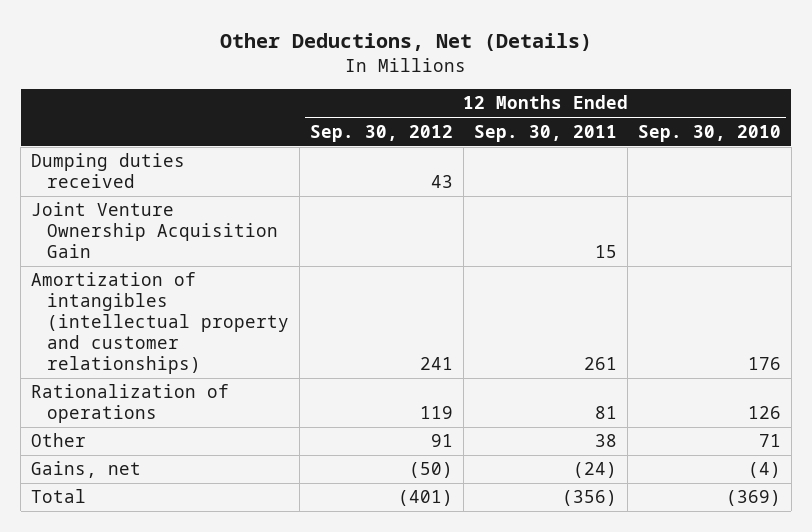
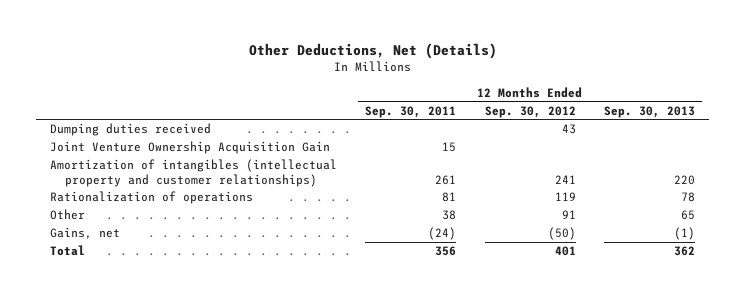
- | 12 Months Ended Sep. 30, 2012 | 12 Months Ended Sep. 30, 2011 | 12 Months Ended Sep. 30, 2010
+ | 12 Months Ended Sep. 30, 2011 | 12 Months Ended Sep. 30, 2012 | 12 Months Ended Sep. 30, 2013
- Total | (401) | (356) | (369)
+ Total | 356 | 401 | 362

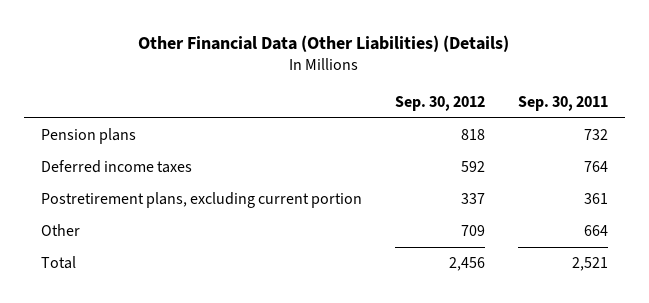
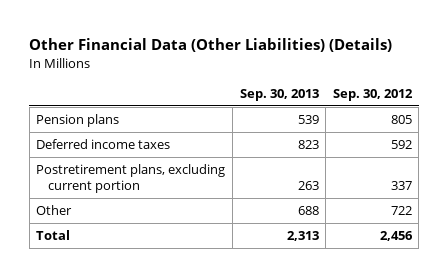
- | Sep. 30, 2012 | Sep. 30, 2011
+ | Sep. 30, 2013 | Sep. 30, 2012
- Pension plans | 818 | 732
+ Pension plans | 539 | 805
- Other | 709 | 664
+ Other | 688 | 722

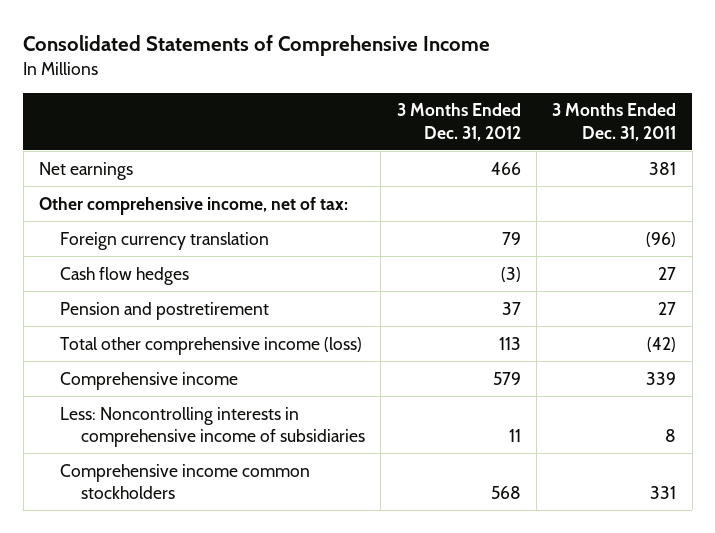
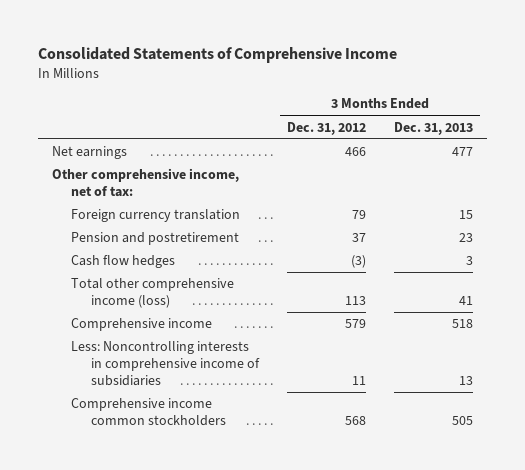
- | 3 Months Ended Dec. 31, 2012 | 3 Months Ended Dec. 31, 2011
+ | 3 Months Ended Dec. 31, 2012 | 3 Months Ended Dec. 31, 2013
moved down: Cash flow hedges | (3) | 3

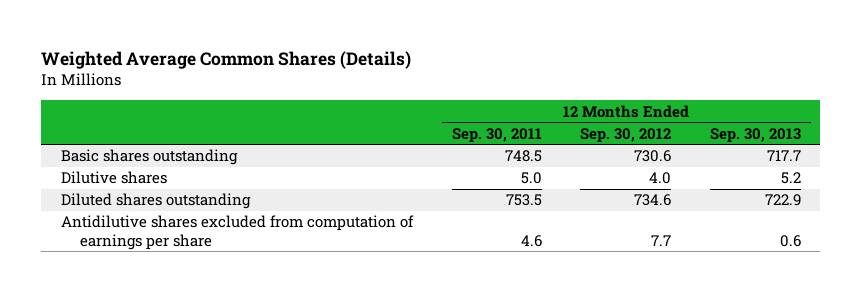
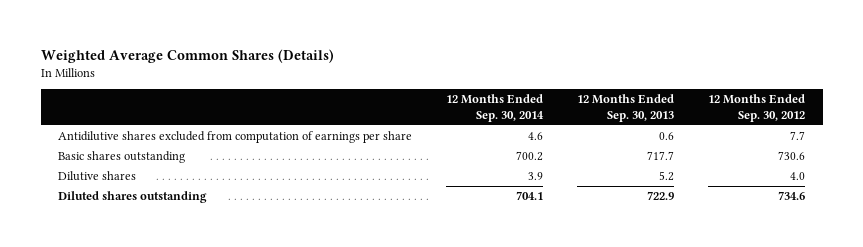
- | 12 Months Ended Sep. 30, 2011 | 12 Months Ended Sep. 30, 2012 | 12 Months Ended Sep. 30, 2013
+ | 12 Months Ended Sep. 30, 2014 | 12 Months Ended Sep. 30, 2013 | 12 Months Ended Sep. 30, 2012
moved up: Antidilutive shares excluded from computation of earnings per share | 4.6 | 0.6 | 7.7

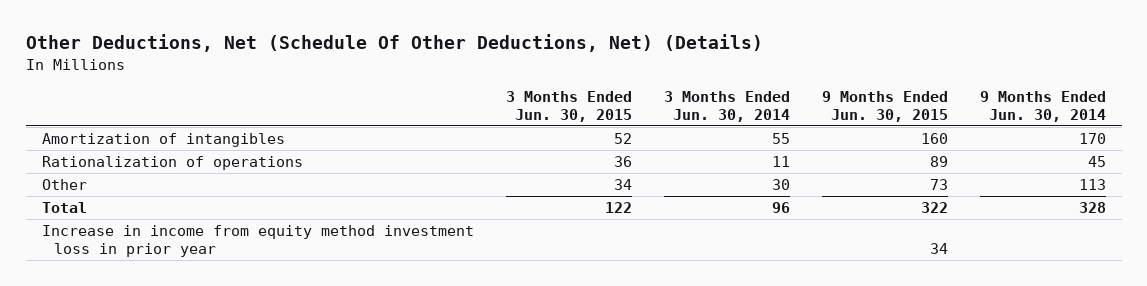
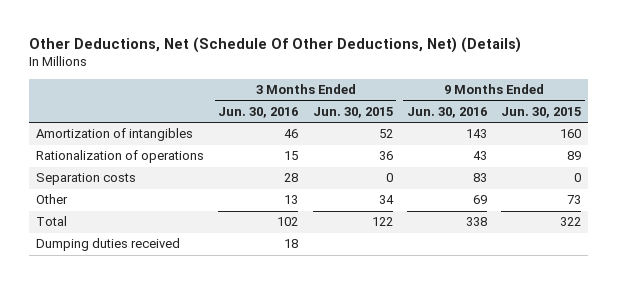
- | 3 Months Ended Jun. 30, 2015 | 3 Months Ended Jun. 30, 2014 | 9 Months Ended Jun. 30, 2015 | 9 Months Ended Jun. 30, 2014
+ | 3 Months Ended Jun. 30, 2016 | 3 Months Ended Jun. 30, 2015 | 9 Months Ended Jun. 30, 2016 | 9 Months Ended Jun. 30, 2015
+ Separation costs | 28 | 0 | 83 | 0
- Increase in income from equity method investment loss in prior year | | | 34 |
+ Dumping duties received | 18 | | |

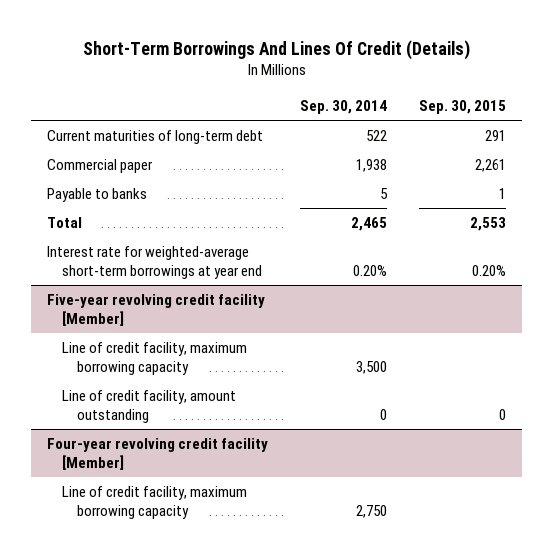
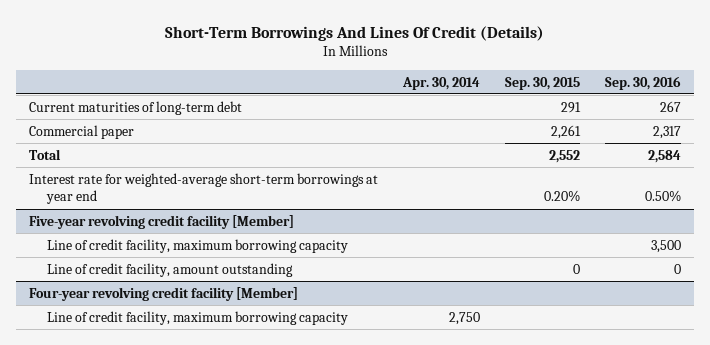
- | Sep. 30, 2014 | Sep. 30, 2015
+ | Apr. 30, 2014 | Sep. 30, 2015 | Sep. 30, 2016
- Payable to banks | 5 | 1
- Total | 2,465 | 2,553
+ Total | | 2,552 | 2,584

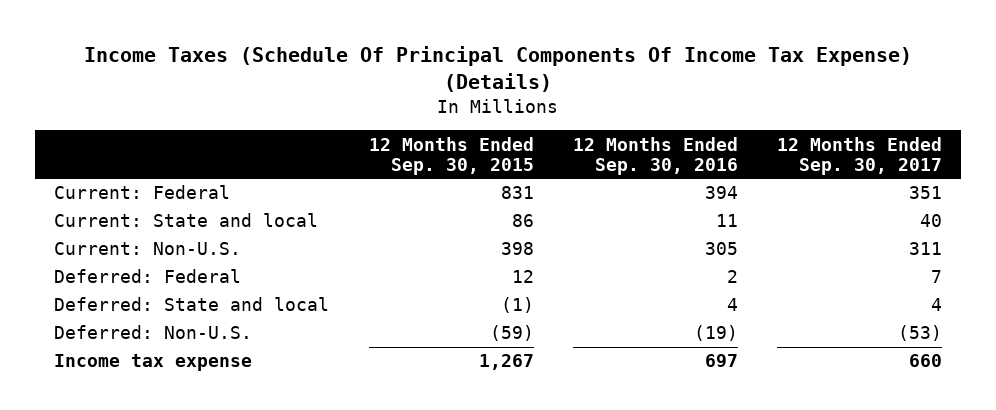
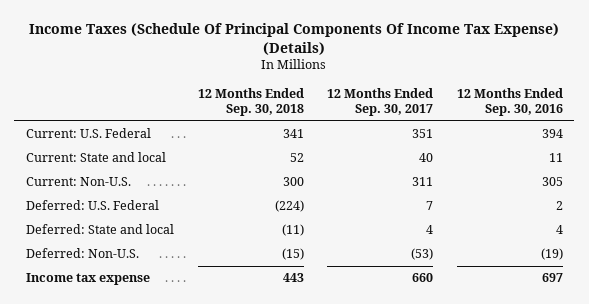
- | 12 Months Ended Sep. 30, 2015 | 12 Months Ended Sep. 30, 2016 | 12 Months Ended Sep. 30, 2017
+ | 12 Months Ended Sep. 30, 2018 | 12 Months Ended Sep. 30, 2017 | 12 Months Ended Sep. 30, 2016
- Current: Federal | 831 | 394 | 351
+ Current: U.S. Federal | 341 | 351 | 394
- Deferred: Federal | 12 | 2 | 7
+ Deferred: U.S. Federal | (224) | 7 | 2

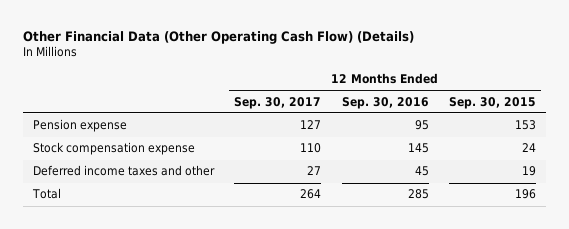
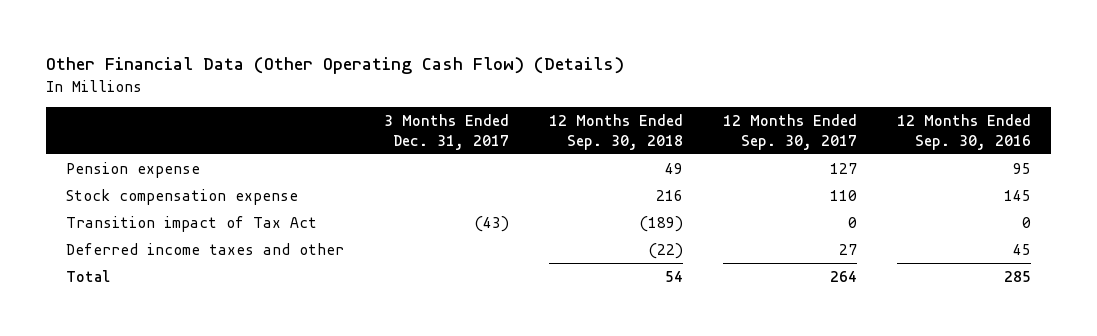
- | 12 Months Ended Sep. 30, 2017 | 12 Months Ended Sep. 30, 2016 | 12 Months Ended Sep. 30, 2015
+ | 3 Months Ended Dec. 31, 2017 | 12 Months Ended Sep. 30, 2018 | 12 Months Ended Sep. 30, 2017 | 12 Months Ended Sep. 30, 2016
+ Transition impact of Tax Act | (43) | (189) | 0 | 0

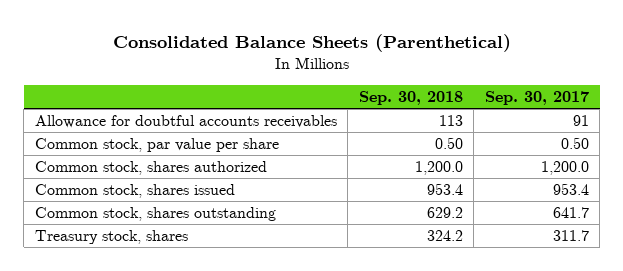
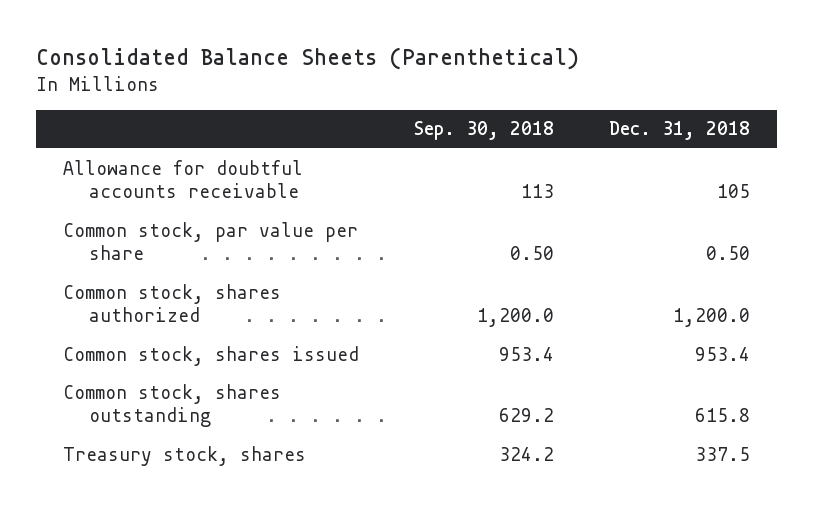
- | Sep. 30, 2018 | Sep. 30, 2017
+ | Sep. 30, 2018 | Dec. 31, 2018
- Allowance for doubtful accounts receivables | 113 | 91
+ Allowance for doubtful accounts receivable | 113 | 105

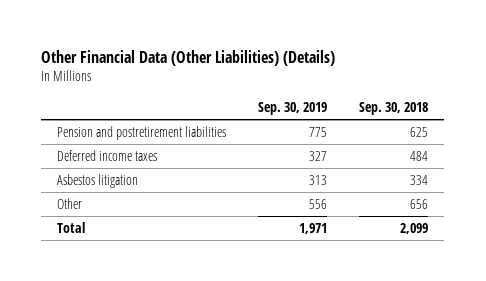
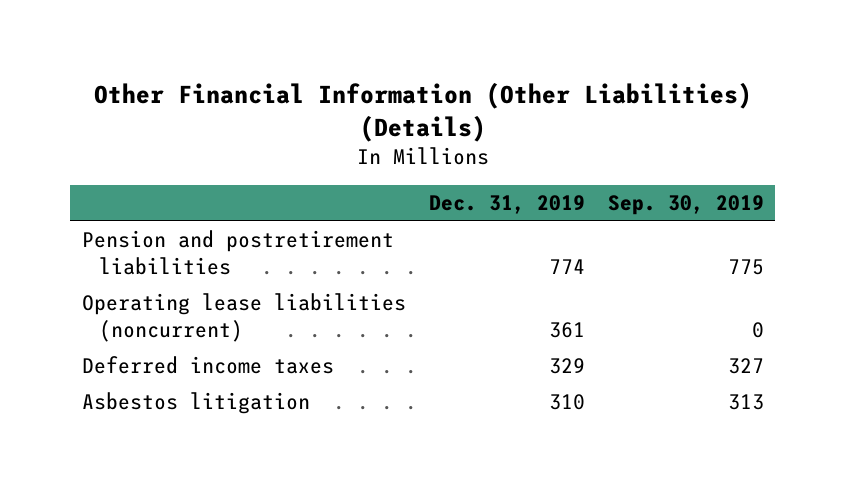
- Other Financial Data (Other Liabilities) (Details)
+ Other Financial Information (Other Liabilities) (Details)
- | Sep. 30, 2019 | Sep. 30, 2018
+ | Dec. 31, 2019 | Sep. 30, 2019
+ Operating lease liabilities (noncurrent) | 361 | 0
- Other | 556 | 656
- Total | 1,971 | 2,099

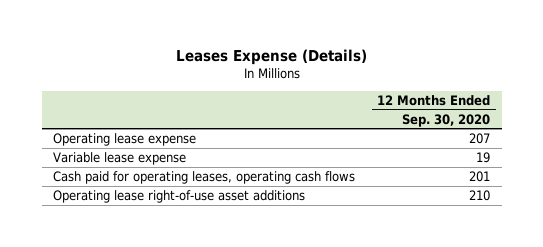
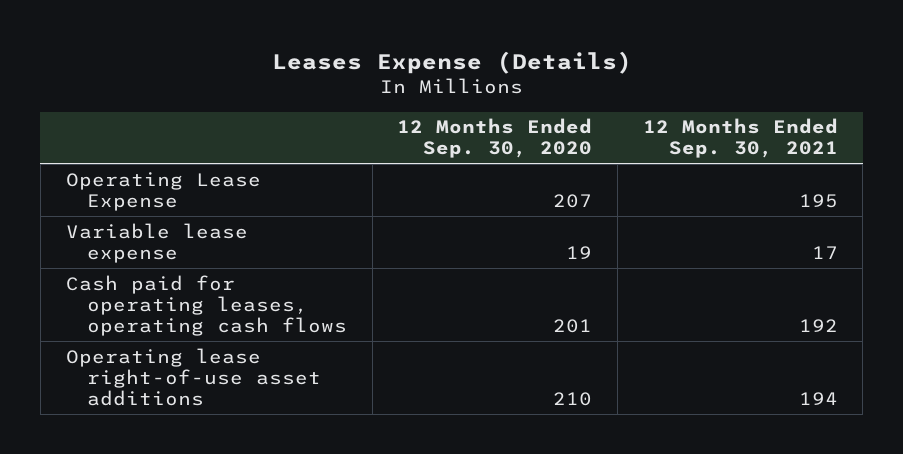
- | 12 Months Ended Sep. 30, 2020
+ | 12 Months Ended Sep. 30, 2020 | 12 Months Ended Sep. 30, 2021
- Operating lease expense | 207
+ Operating Lease Expense | 207 | 195

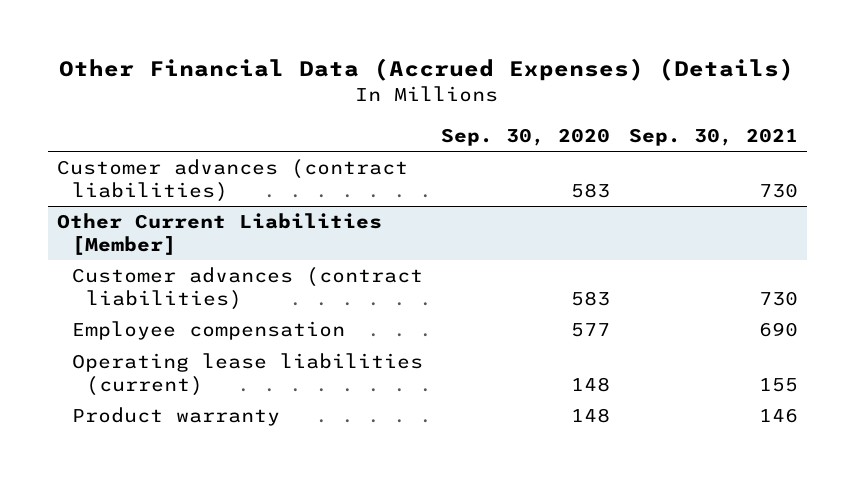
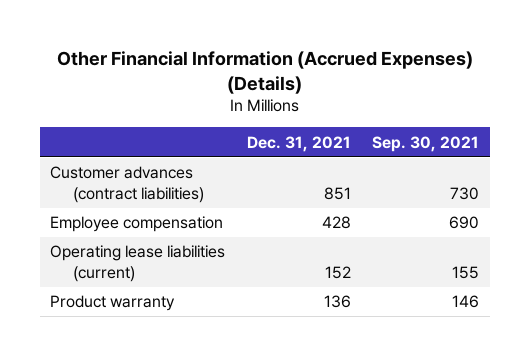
- Other Financial Data (Accrued Expenses) (Details)
+ Other Financial Information (Accrued Expenses) (Details)
- | Sep. 30, 2020 | Sep. 30, 2021
+ | Dec. 31, 2021 | Sep. 30, 2021
- Other Current Liabilities [Member]
- Customer advances (contract liabilities) | 583 | 730

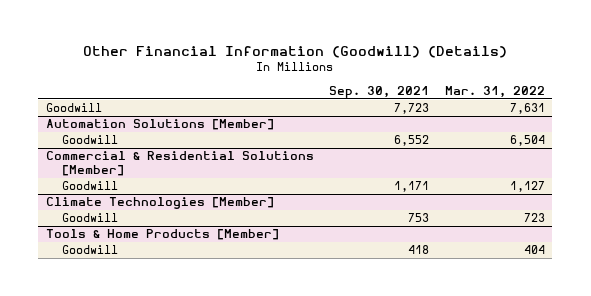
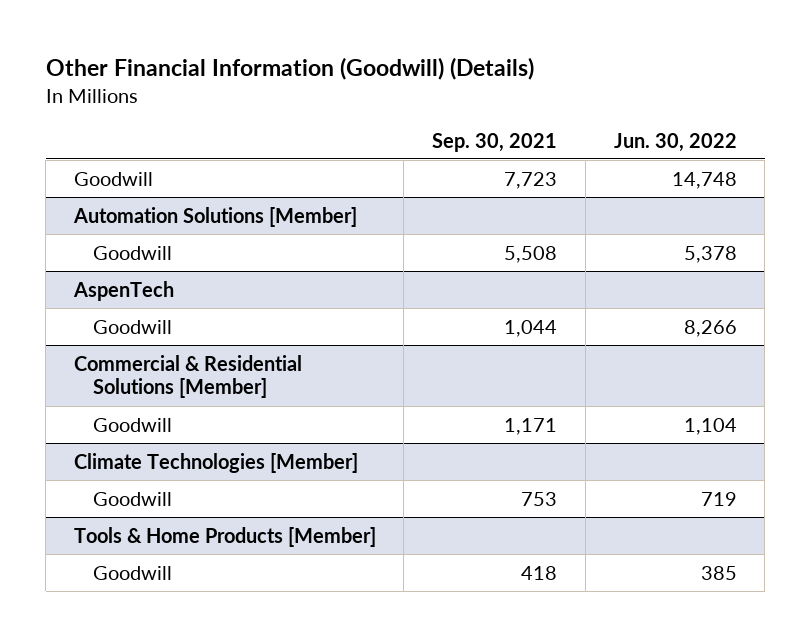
- | Sep. 30, 2021 | Mar. 31, 2022
+ | Sep. 30, 2021 | Jun. 30, 2022
@ Automation Solutions [Member]
- Goodwill | 6,552 | 6,504
+ Goodwill | 5,508 | 5,378
+ AspenTech
+ Goodwill | 1,044 | 8,266

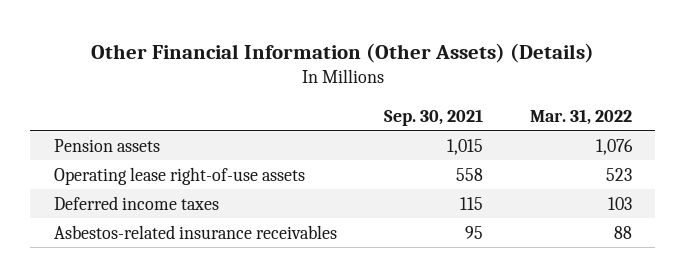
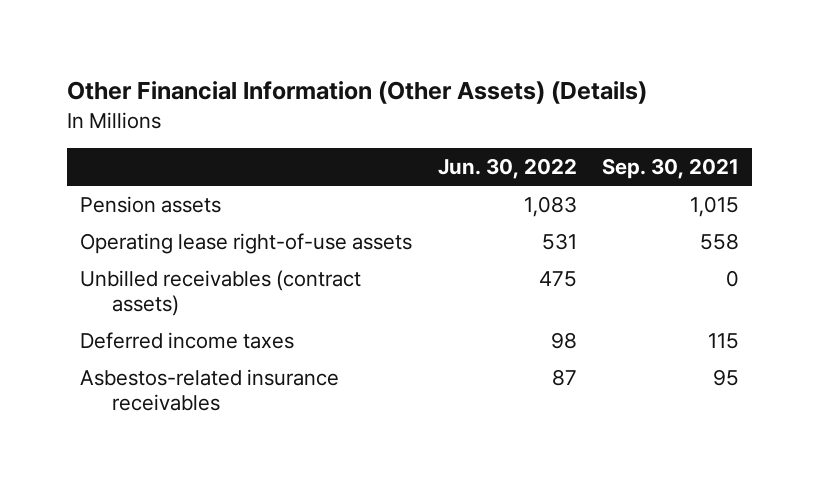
- | Sep. 30, 2021 | Mar. 31, 2022
+ | Jun. 30, 2022 | Sep. 30, 2021
+ Unbilled receivables (contract assets) | 475 | 0

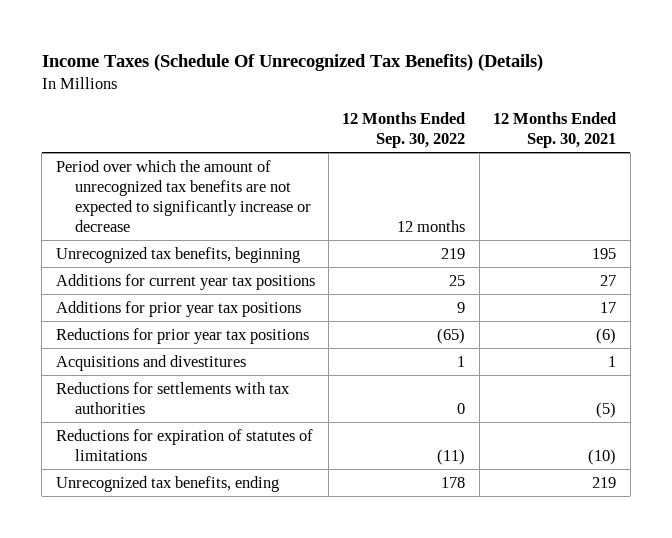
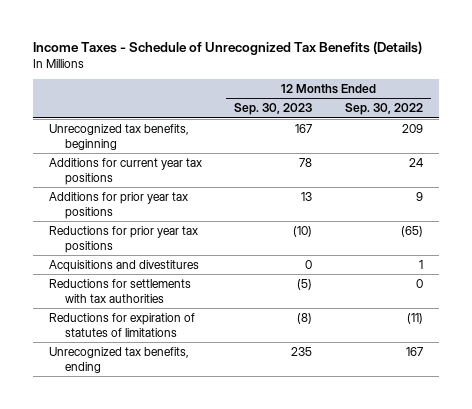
- Income Taxes (Schedule Of Unrecognized Tax Benefits) (Details)
+ Income Taxes - Schedule of Unrecognized Tax Benefits (Details)
- | 12 Months Ended Sep. 30, 2022 | 12 Months Ended Sep. 30, 2021
+ | 12 Months Ended Sep. 30, 2023 | 12 Months Ended Sep. 30, 2022
- Period over which the amount of unrecognized tax benefits are not expected to significantly increase or decrease | 12 months |
- Unrecognized tax benefits, beginning | 219 | 195
- Additions for current year tax positions | 25 | 27
+ Unrecognized tax benefits, beginning | 167 | 209
+ Additions for current year tax positions | 78 | 24
- Unrecognized tax benefits, ending | 178 | 219
+ Unrecognized tax benefits, ending | 235 | 167

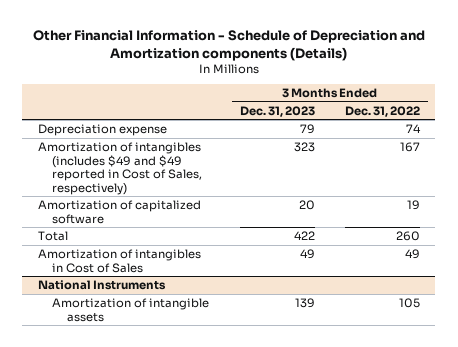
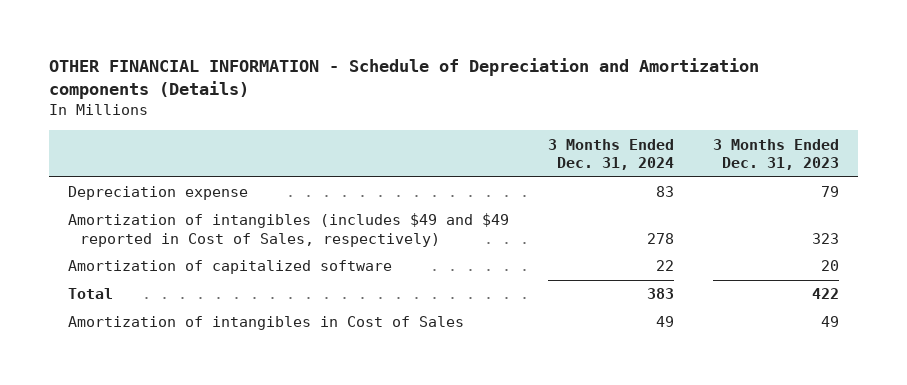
- Other Financial Information - Schedule of Depreciation and Amortization components (Details)
+ OTHER FINANCIAL INFORMATION - Schedule of Depreciation and Amortization components (Details)
- | 3 Months Ended Dec. 31, 2023 | 3 Months Ended Dec. 31, 2022
+ | 3 Months Ended Dec. 31, 2024 | 3 Months Ended Dec. 31, 2023
- National Instruments
- Amortization of intangible assets | 139 | 105

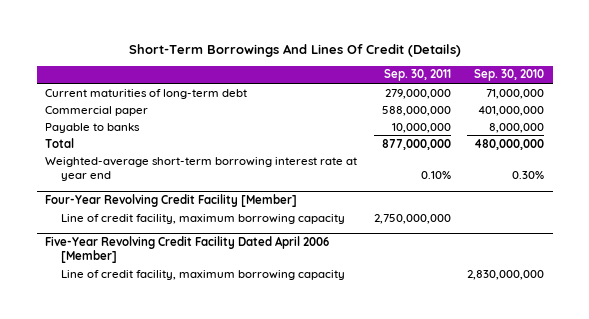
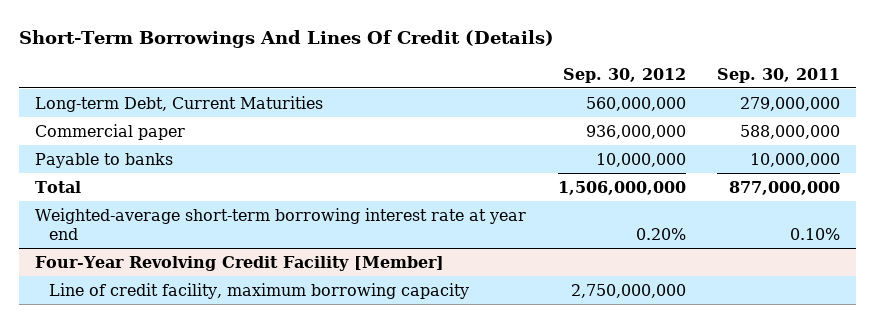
- | Sep. 30, 2011 | Sep. 30, 2010
+ | Sep. 30, 2012 | Sep. 30, 2011
- Current maturities of long-term debt | 279,000,000 | 71,000,000
+ Long-term Debt, Current Maturities | 560,000,000 | 279,000,000
@ Four-Year Revolving Credit Facility [Member]
- Line of credit facility, maximum borrowing capacity | 2,750,000,000 |
- Five-Year Revolving Credit Facility Dated April 2006 [Member]

